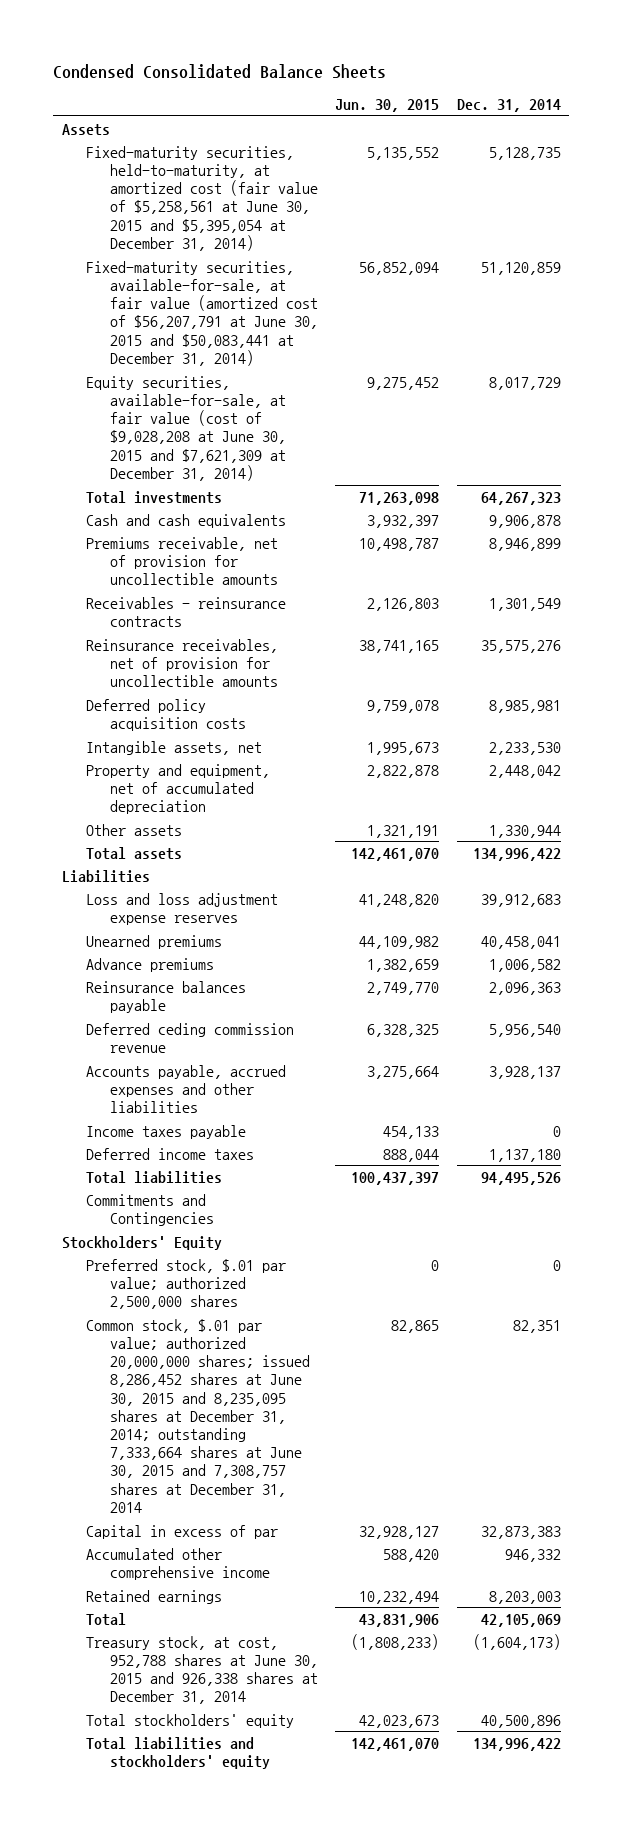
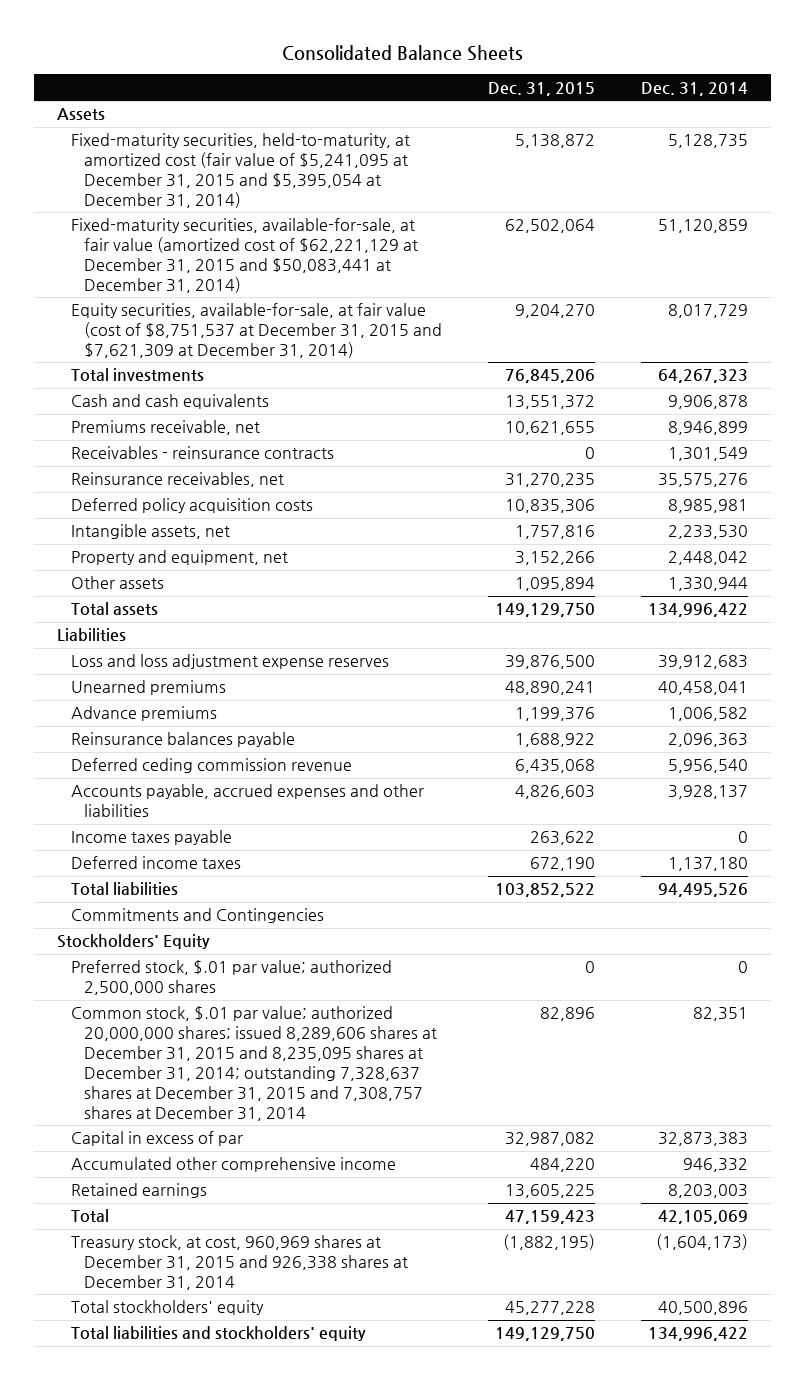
- Condensed Consolidated Balance Sheets
+ Consolidated Balance Sheets
- | Jun. 30, 2015 | Dec. 31, 2014
+ | Dec. 31, 2015 | Dec. 31, 2014
- Fixed-maturity securities, held-to-maturity, at amortized cost (fair value of $5,258,561 at June 30, 2015 and $5,395,054 at December 31, 2014) | 5,135,552 | 5,128,735
- Fixed-maturity securities, available-for-sale, at fair value (amortized cost of $56,207,791 at June 30, 2015 and $50,083,441 at December 31, 2014) | 56,852,094 | 51,120,859
- Equity securities, available-for-sale, at fair value (cost of $9,028,208 at June 30, 2015 and $7,621,309 at December 31, 2014) | 9,275,452 | 8,017,729
+ Fixed-maturity securities, held-to-maturity, at amortized cost (fair value of $5,241,095 at December 31, 2015 and $5,395,054 at December 31, 2014) | 5,138,872 | 5,128,735
+ Fixed-maturity securities, available-for-sale, at fair value (amortized cost of $62,221,129 at December 31, 2015 and $50,083,441 at December 31, 2014) | 62,502,064 | 51,120,859
+ Equity securities, available-for-sale, at fair value (cost of $8,751,537 at December 31, 2015 and $7,621,309 at December 31, 2014) | 9,204,270 | 8,017,729
- Premiums receivable, net of provision for uncollectible amounts | 10,498,787 | 8,946,899
+ Premiums receivable, net | 10,621,655 | 8,946,899
- Reinsurance receivables, net of provision for uncollectible amounts | 38,741,165 | 35,575,276
+ Reinsurance receivables, net | 31,270,235 | 35,575,276
- Property and equipment, net of accumulated depreciation | 2,822,878 | 2,448,042
+ Property and equipment, net | 3,152,266 | 2,448,042
- Common stock, $.01 par value; authorized 20,000,000 shares; issued 8,286,452 shares at June 30, 2015 and 8,235,095 shares at December 31, 2014; outstanding 7,333,664 shares at June 30, 2015 and 7,308,757 shares at December 31, 2014 | 82,865 | 82,351
+ Common stock, $.01 par value; authorized 20,000,000 shares; issued 8,289,606 shares at December 31, 2015 and 8,235,095 shares at December 31, 2014; outstanding 7,328,637 shares at December 31, 2015 and 7,308,757 shares at December 31, 2014 | 82,896 | 82,351
- Treasury stock, at cost, 952,788 shares at June 30, 2015 and 926,338 shares at December 31, 2014 | (1,808,233) | (1,604,173)
+ Treasury stock, at cost, 960,969 shares at December 31, 2015 and 926,338 shares at December 31, 2014 | (1,882,195) | (1,604,173)

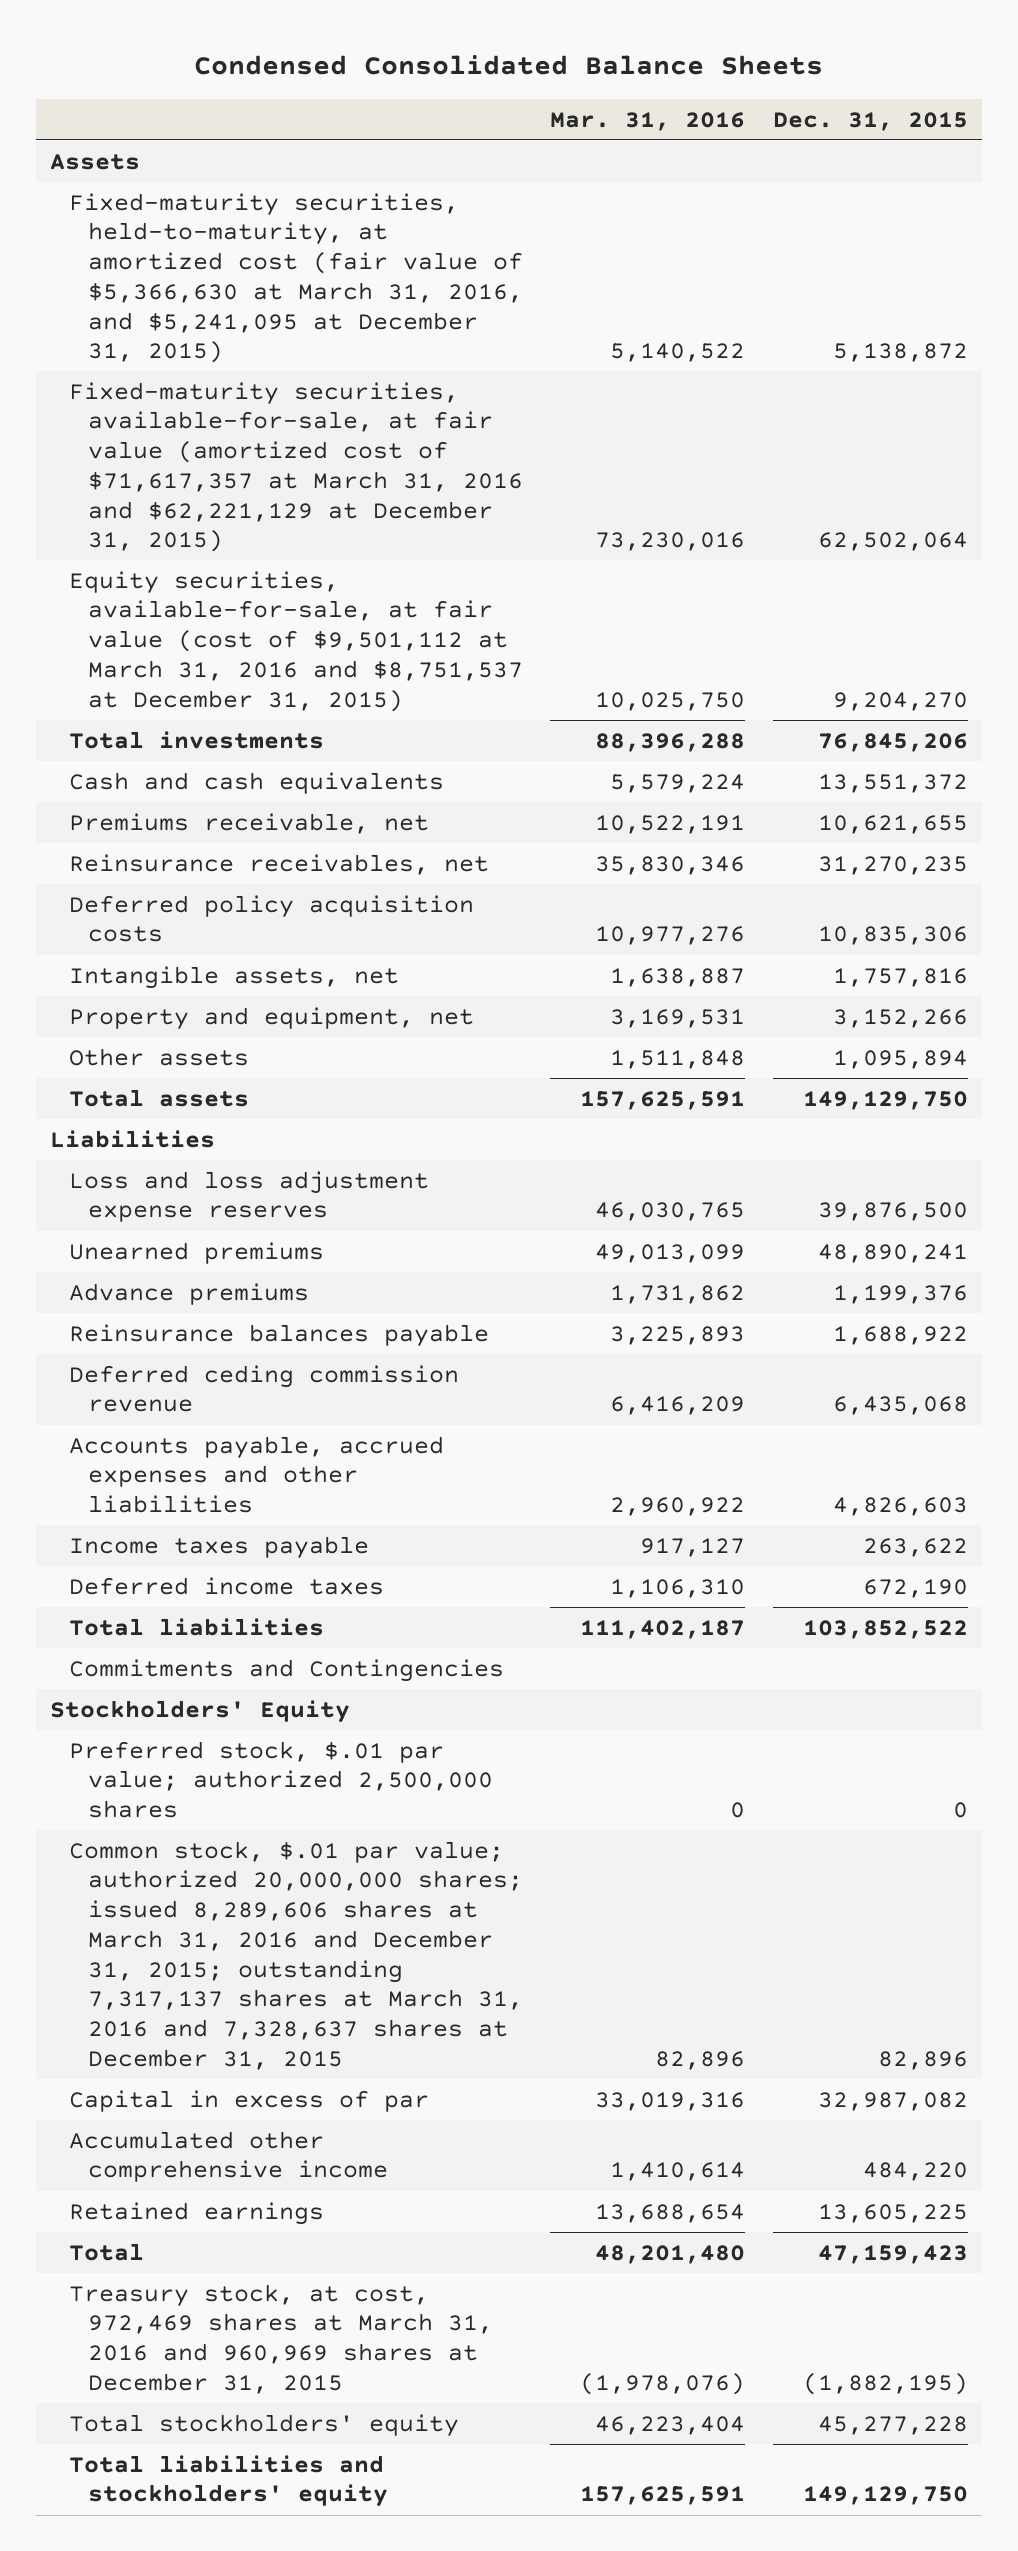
- Consolidated Balance Sheets
+ Condensed Consolidated Balance Sheets
- | Dec. 31, 2015 | Dec. 31, 2014
+ | Mar. 31, 2016 | Dec. 31, 2015
- Fixed-maturity securities, held-to-maturity, at amortized cost (fair value of $5,241,095 at December 31, 2015 and $5,395,054 at December 31, 2014) | 5,138,872 | 5,128,735
- Fixed-maturity securities, available-for-sale, at fair value (amortized cost of $62,221,129 at December 31, 2015 and $50,083,441 at December 31, 2014) | 62,502,064 | 51,120,859
- Equity securities, available-for-sale, at fair value (cost of $8,751,537 at December 31, 2015 and $7,621,309 at December 31, 2014) | 9,204,270 | 8,017,729
+ Fixed-maturity securities, held-to-maturity, at amortized cost (fair value of $5,366,630 at March 31, 2016, and $5,241,095 at December 31, 2015) | 5,140,522 | 5,138,872
+ Fixed-maturity securities, available-for-sale, at fair value (amortized cost of $71,617,357 at March 31, 2016 and $62,221,129 at December 31, 2015) | 73,230,016 | 62,502,064
+ Equity securities, available-for-sale, at fair value (cost of $9,501,112 at March 31, 2016 and $8,751,537 at December 31, 2015) | 10,025,750 | 9,204,270
- Receivables - reinsurance contracts | 0 | 1,301,549
- Common stock, $.01 par value; authorized 20,000,000 shares; issued 8,289,606 shares at December 31, 2015 and 8,235,095 shares at December 31, 2014; outstanding 7,328,637 shares at December 31, 2015 and 7,308,757 shares at December 31, 2014 | 82,896 | 82,351
+ Common stock, $.01 par value; authorized 20,000,000 shares; issued 8,289,606 shares at March 31, 2016 and December 31, 2015; outstanding 7,317,137 shares at March 31, 2016 and 7,328,637 shares at December 31, 2015 | 82,896 | 82,896
- Treasury stock, at cost, 960,969 shares at December 31, 2015 and 926,338 shares at December 31, 2014 | (1,882,195) | (1,604,173)
+ Treasury stock, at cost, 972,469 shares at March 31, 2016 and 960,969 shares at December 31, 2015 | (1,978,076) | (1,882,195)

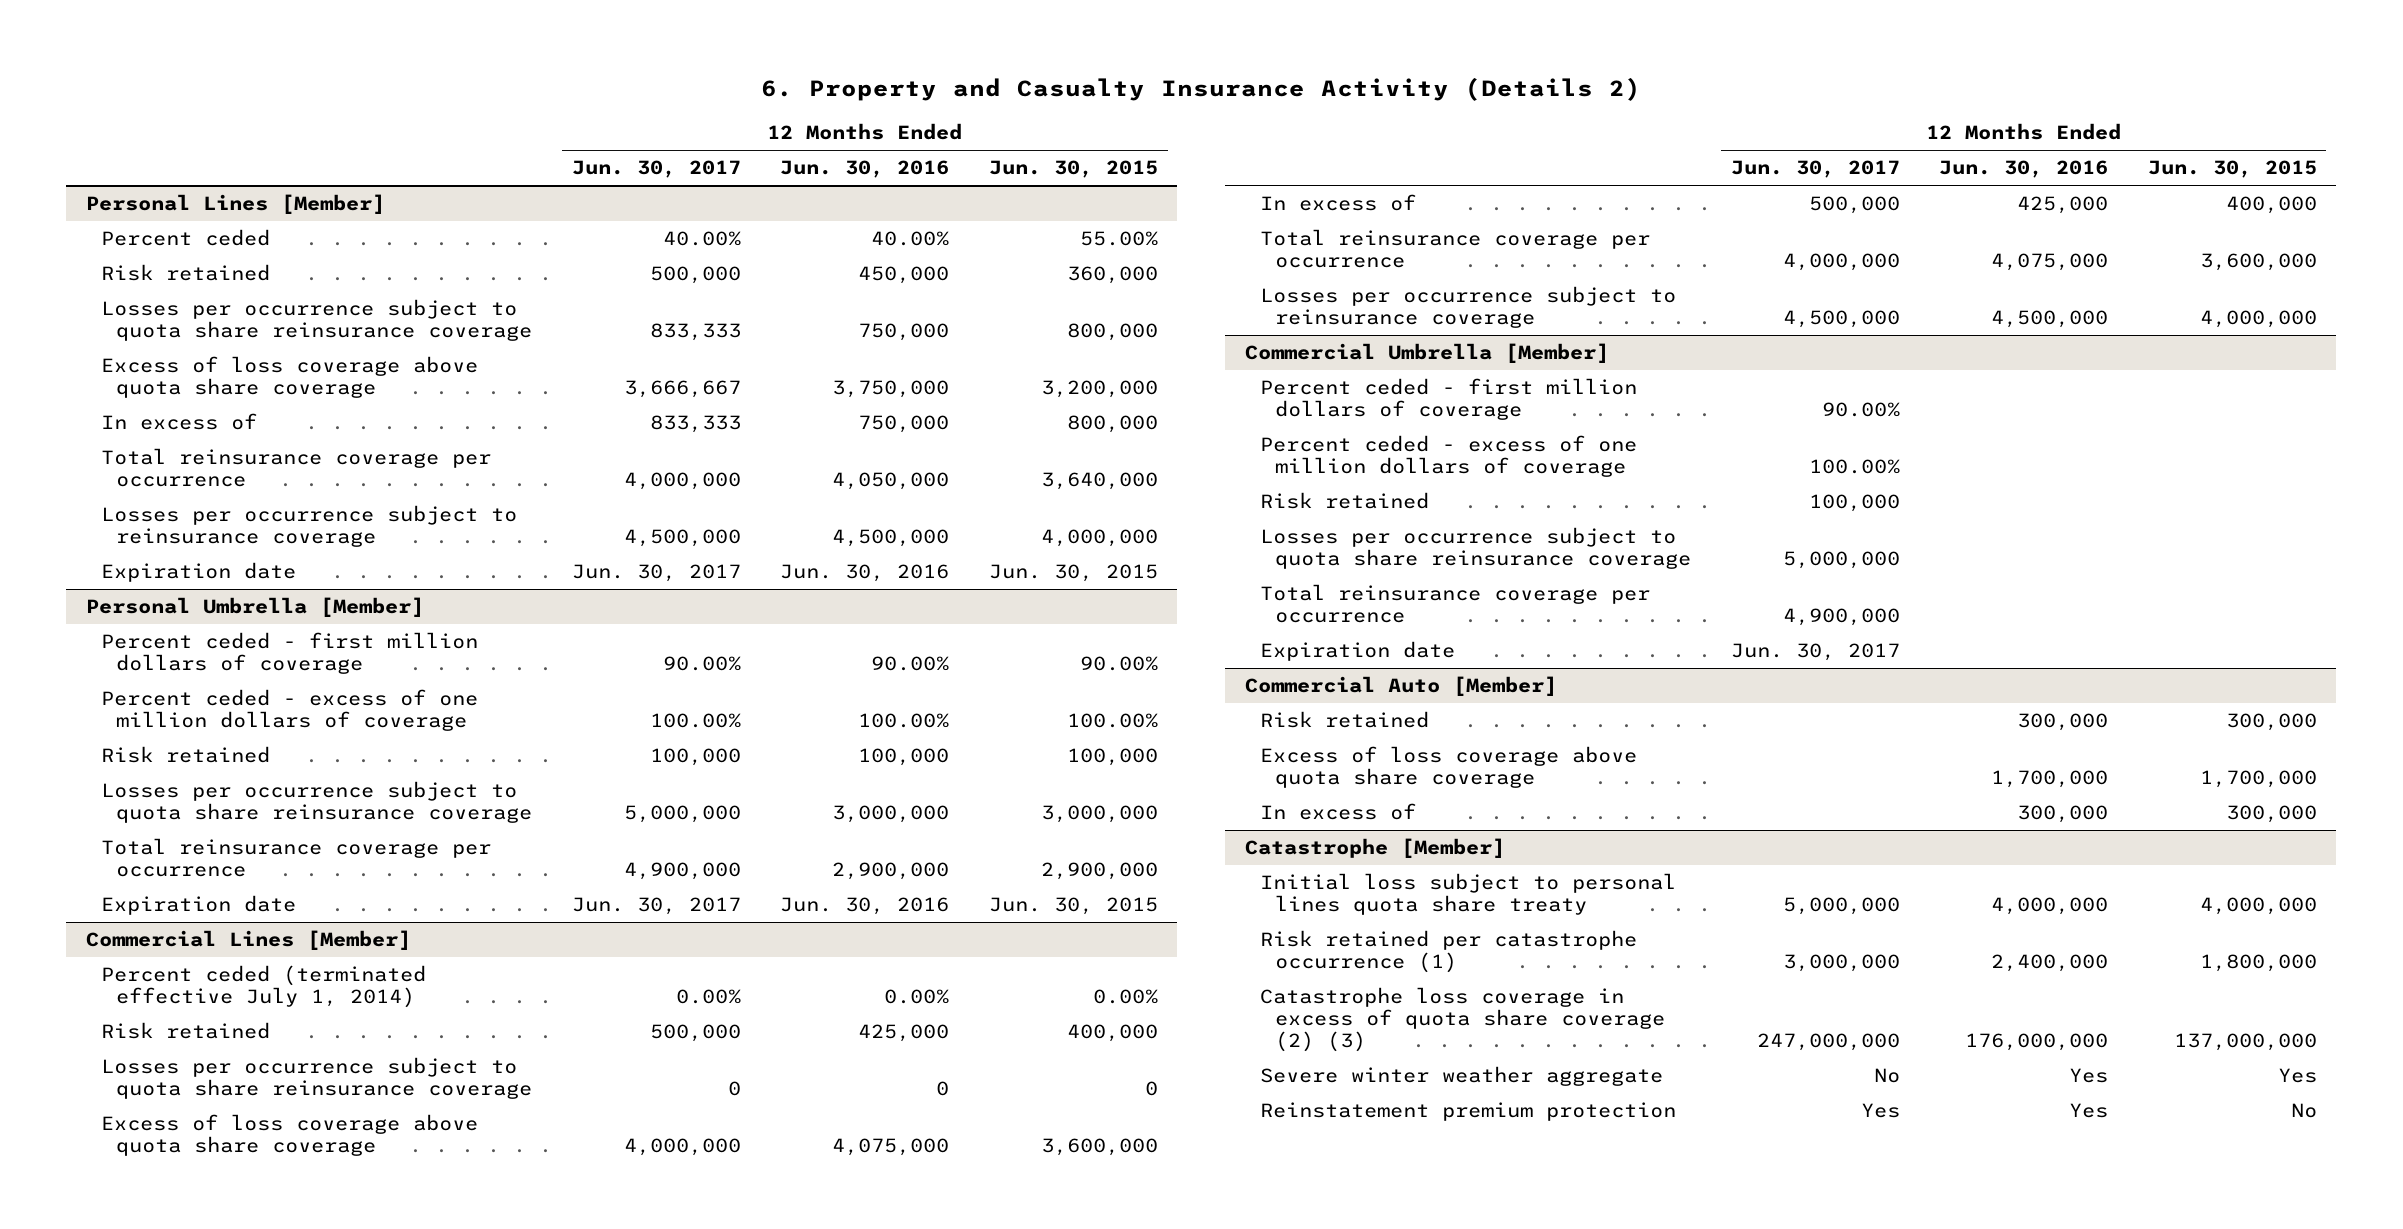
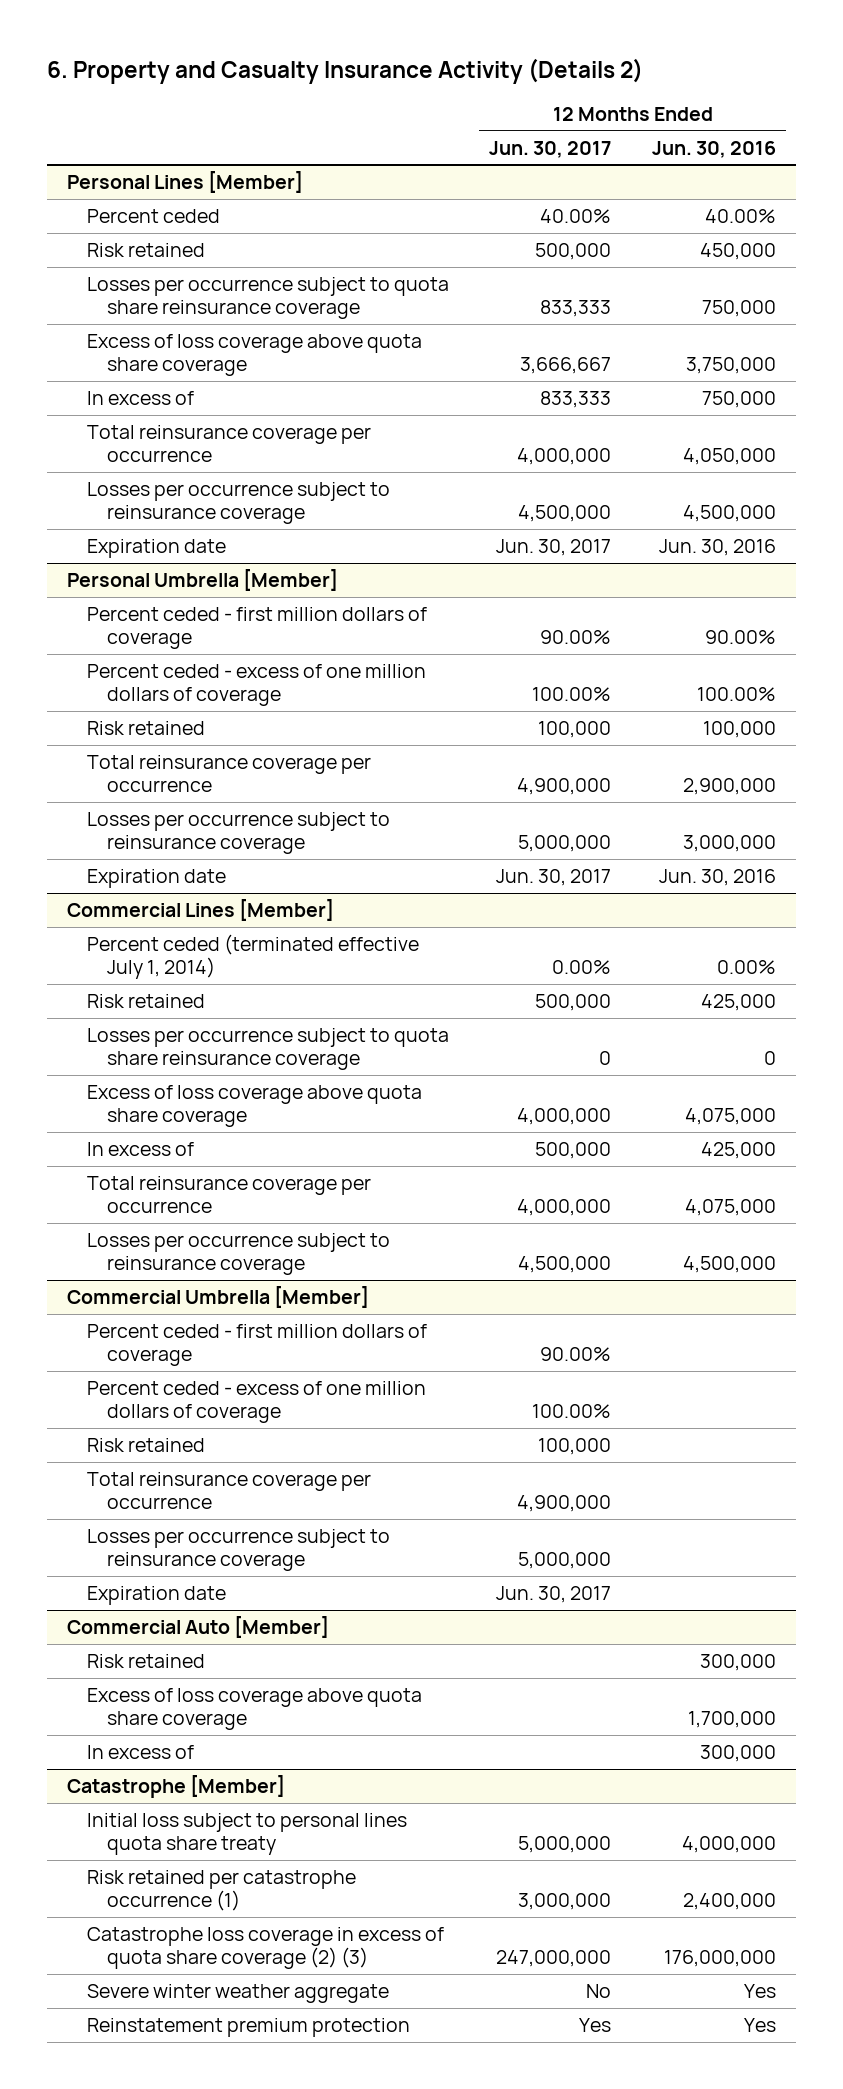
- | 12 Months Ended Jun. 30, 2017 | 12 Months Ended Jun. 30, 2016 | 12 Months Ended Jun. 30, 2015
+ | 12 Months Ended Jun. 30, 2017 | 12 Months Ended Jun. 30, 2016
@ Personal Umbrella [Member]
- Losses per occurrence subject to quota share reinsurance coverage | 5,000,000 | 3,000,000 | 3,000,000
+ Losses per occurrence subject to reinsurance coverage | 5,000,000 | 3,000,000
@ Commercial Umbrella [Member]
- Losses per occurrence subject to quota share reinsurance coverage | 5,000,000 | |
+ Losses per occurrence subject to reinsurance coverage | 5,000,000 |

